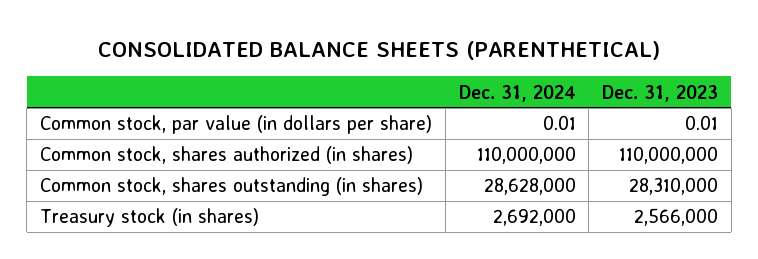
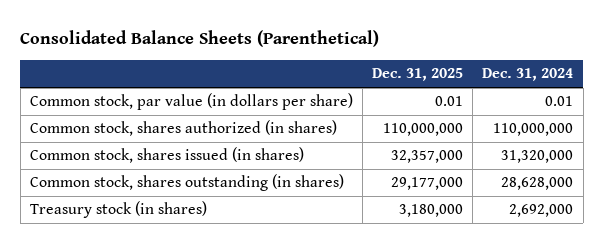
- CONSOLIDATED BALANCE SHEETS (PARENTHETICAL)
+ Consolidated Balance Sheets (Parenthetical)
- | Dec. 31, 2024 | Dec. 31, 2023
+ | Dec. 31, 2025 | Dec. 31, 2024
+ Common stock, shares issued (in shares) | 32,357,000 | 31,320,000

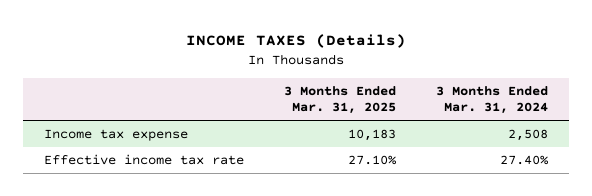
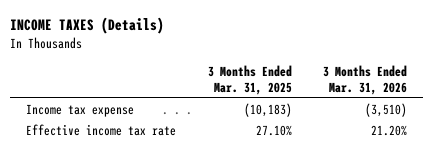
- | 3 Months Ended Mar. 31, 2025 | 3 Months Ended Mar. 31, 2024
+ | 3 Months Ended Mar. 31, 2025 | 3 Months Ended Mar. 31, 2026
- Income tax expense | 10,183 | 2,508
+ Income tax expense | (10,183) | (3,510)

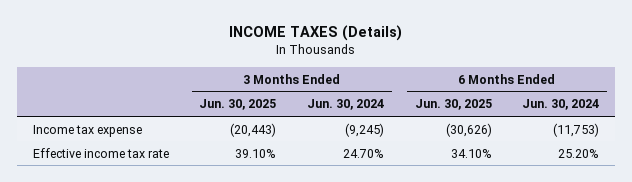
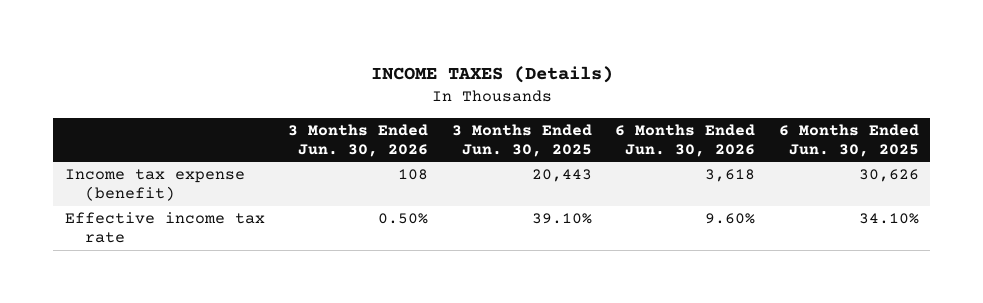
- | 3 Months Ended Jun. 30, 2025 | 3 Months Ended Jun. 30, 2024 | 6 Months Ended Jun. 30, 2025 | 6 Months Ended Jun. 30, 2024
+ | 3 Months Ended Jun. 30, 2026 | 3 Months Ended Jun. 30, 2025 | 6 Months Ended Jun. 30, 2026 | 6 Months Ended Jun. 30, 2025
- Income tax expense | (20,443) | (9,245) | (30,626) | (11,753)
+ Income tax expense (benefit) | 108 | 20,443 | 3,618 | 30,626

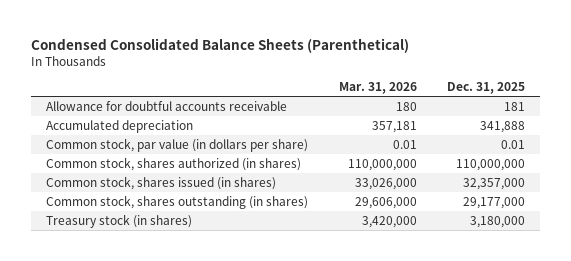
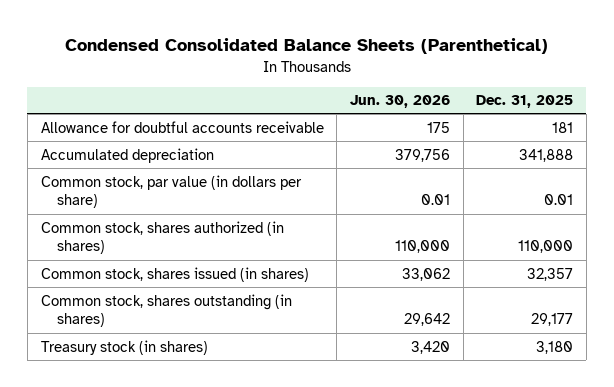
- | Mar. 31, 2026 | Dec. 31, 2025
+ | Jun. 30, 2026 | Dec. 31, 2025
- Common stock, shares authorized (in shares) | 110,000,000 | 110,000,000
- Common stock, shares issued (in shares) | 33,026,000 | 32,357,000
- Common stock, shares outstanding (in shares) | 29,606,000 | 29,177,000
- Treasury stock (in shares) | 3,420,000 | 3,180,000
+ Common stock, shares authorized (in shares) | 110,000 | 110,000
+ Common stock, shares issued (in shares) | 33,062 | 32,357
+ Common stock, shares outstanding (in shares) | 29,642 | 29,177
+ Treasury stock (in shares) | 3,420 | 3,180

